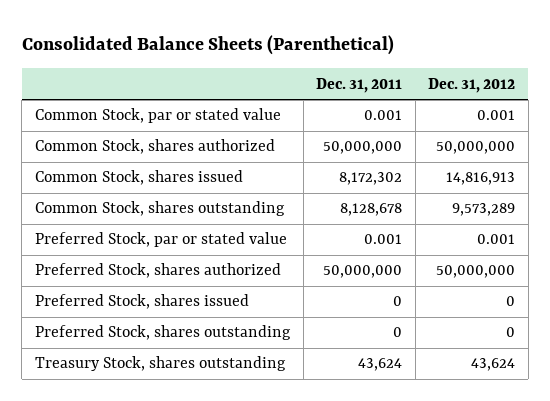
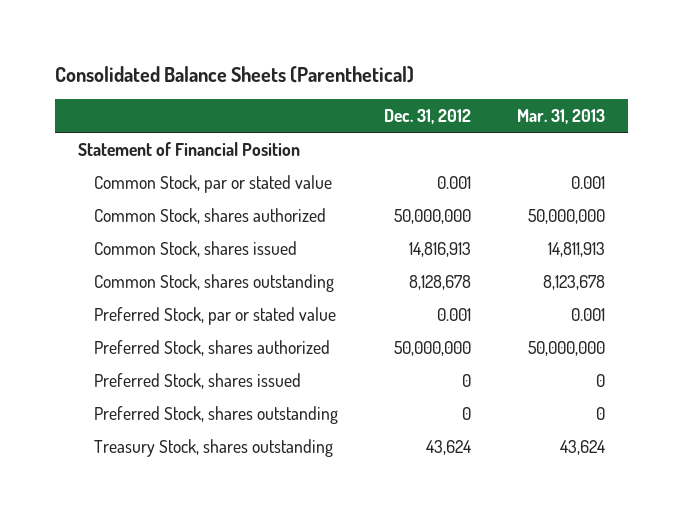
- | Dec. 31, 2011 | Dec. 31, 2012
+ | Dec. 31, 2012 | Mar. 31, 2013
+ Statement of Financial Position
- Common Stock, shares outstanding | 8,128,678 | 9,573,289
+ Common Stock, shares outstanding | 8,128,678 | 8,123,678

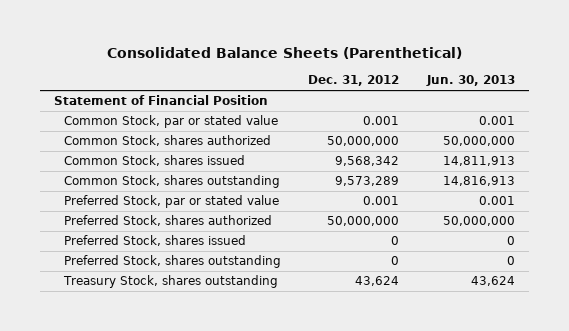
- | Dec. 31, 2012 | Mar. 31, 2013
+ | Dec. 31, 2012 | Jun. 30, 2013
- Common Stock, shares issued | 14,816,913 | 14,811,913
- Common Stock, shares outstanding | 8,128,678 | 8,123,678
+ Common Stock, shares issued | 9,568,342 | 14,811,913
+ Common Stock, shares outstanding | 9,573,289 | 14,816,913

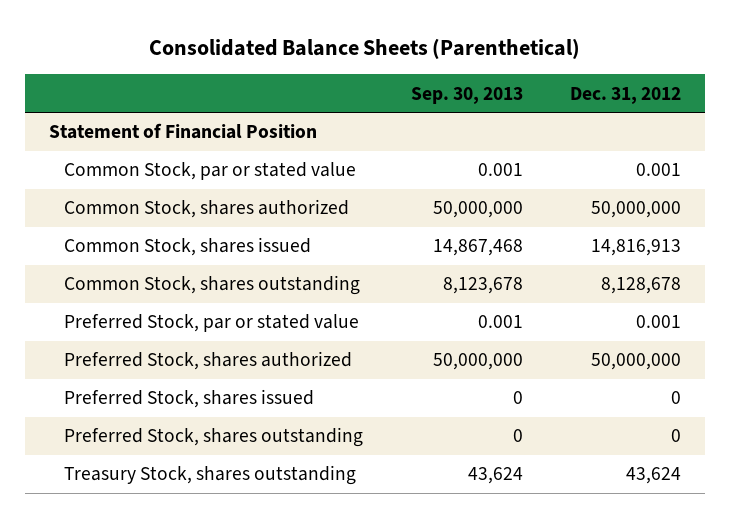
- | Dec. 31, 2012 | Jun. 30, 2013
+ | Sep. 30, 2013 | Dec. 31, 2012
- Common Stock, shares issued | 9,568,342 | 14,811,913
- Common Stock, shares outstanding | 9,573,289 | 14,816,913
+ Common Stock, shares issued | 14,867,468 | 14,816,913
+ Common Stock, shares outstanding | 8,123,678 | 8,128,678

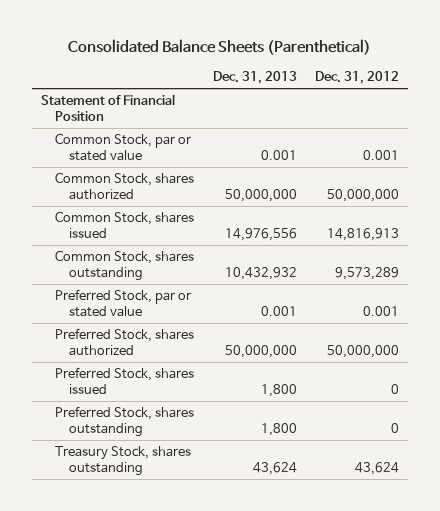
- | Sep. 30, 2013 | Dec. 31, 2012
+ | Dec. 31, 2013 | Dec. 31, 2012
- Common Stock, shares outstanding | 8,123,678 | 8,128,678
+ Common Stock, shares outstanding | 10,432,932 | 9,573,289

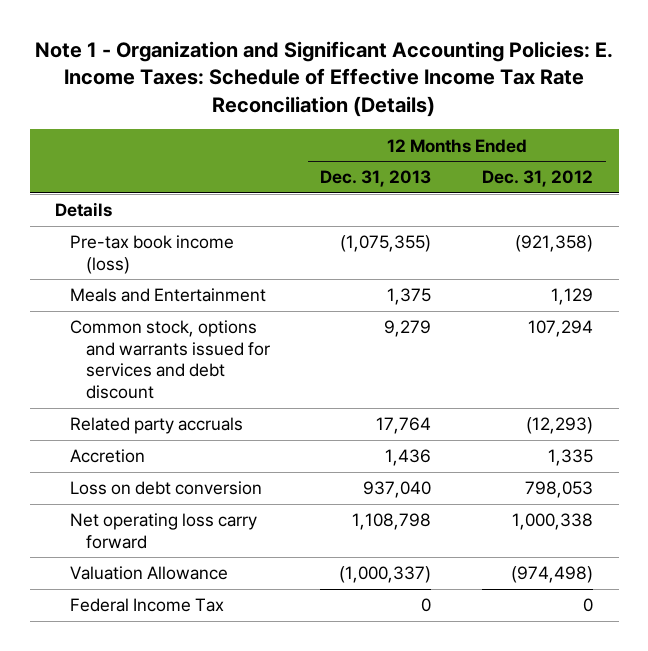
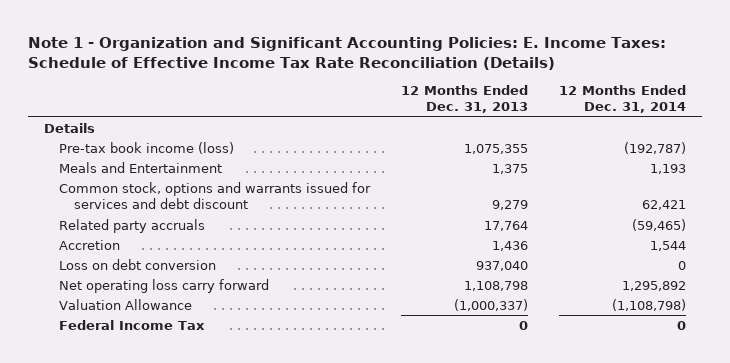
- | 12 Months Ended Dec. 31, 2013 | 12 Months Ended Dec. 31, 2012
+ | 12 Months Ended Dec. 31, 2013 | 12 Months Ended Dec. 31, 2014
- Pre-tax book income (loss) | (1,075,355) | (921,358)
+ Pre-tax book income (loss) | 1,075,355 | (192,787)

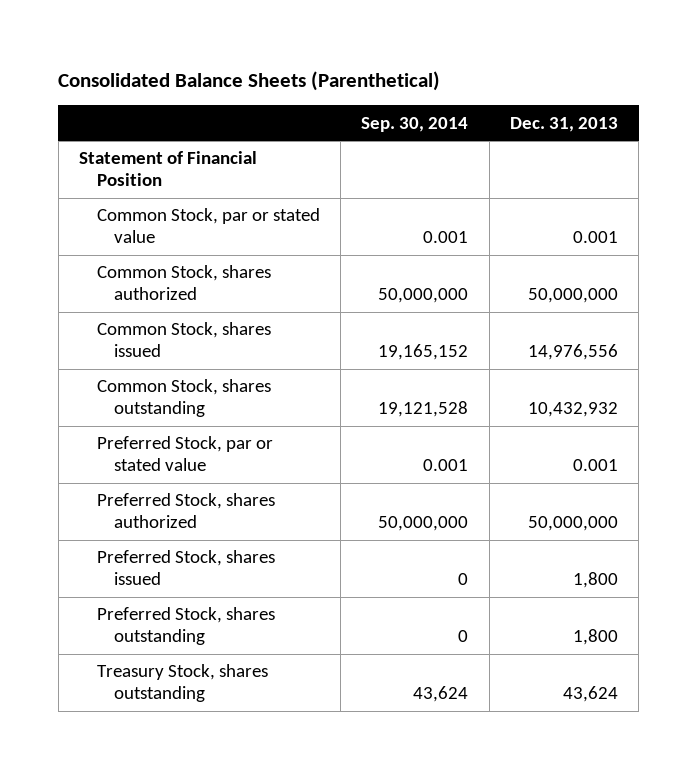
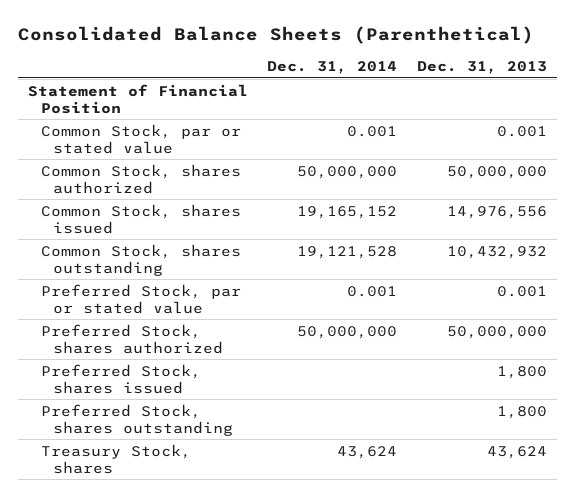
- | Sep. 30, 2014 | Dec. 31, 2013
+ | Dec. 31, 2014 | Dec. 31, 2013
- Treasury Stock, shares outstanding | 43,624 | 43,624
+ Treasury Stock, shares | 43,624 | 43,624

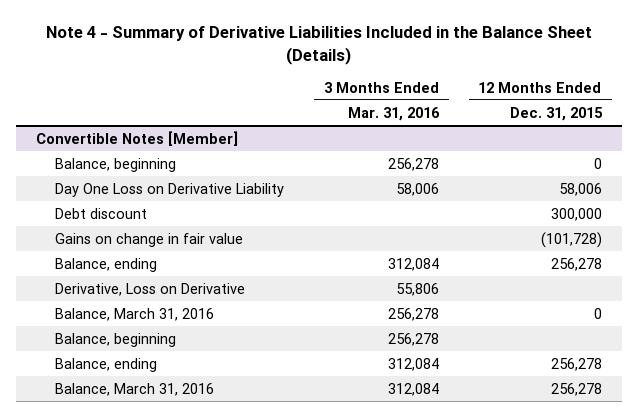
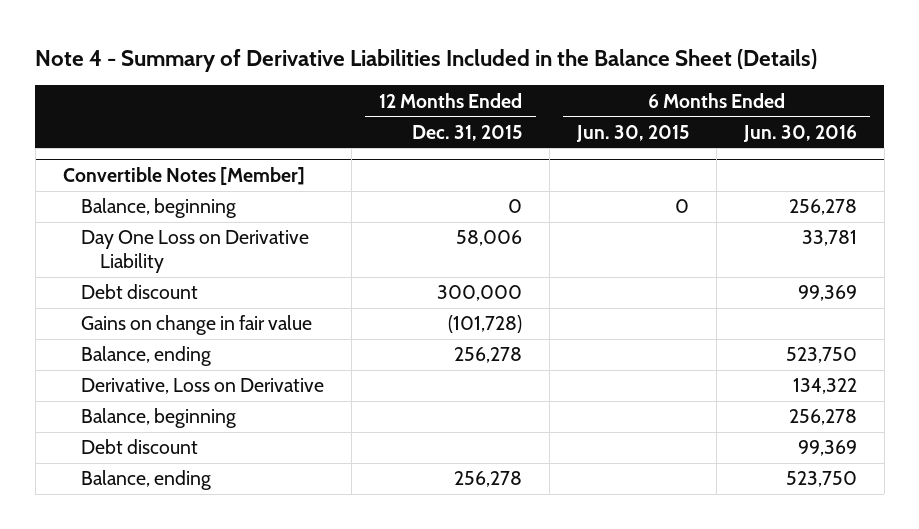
- | 3 Months Ended Mar. 31, 2016 | 12 Months Ended Dec. 31, 2015
+ | 12 Months Ended Dec. 31, 2015 | 6 Months Ended Jun. 30, 2015 | 6 Months Ended Jun. 30, 2016
@ Convertible Notes [Member]
- Balance, March 31, 2016 | 256,278 | 0
+ Debt discount | | | 99,369
- Balance, March 31, 2016 | 312,084 | 256,278

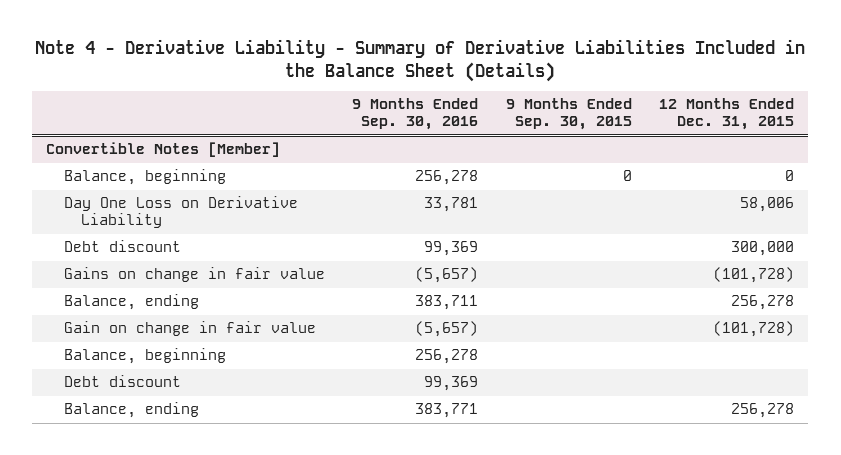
- Note 4 - Summary of Derivative Liabilities Included in the Balance Sheet (Details)
+ Note 4 - Derivative Liability - Summary of Derivative Liabilities Included in the Balance Sheet (Details)
- | 12 Months Ended Dec. 31, 2015 | 6 Months Ended Jun. 30, 2015 | 6 Months Ended Jun. 30, 2016
+ | 9 Months Ended Sep. 30, 2016 | 9 Months Ended Sep. 30, 2015 | 12 Months Ended Dec. 31, 2015
@ Convertible Notes [Member]
- Derivative, Loss on Derivative | | | 134,322
+ Gain on change in fair value | (5,657) | | (101,728)

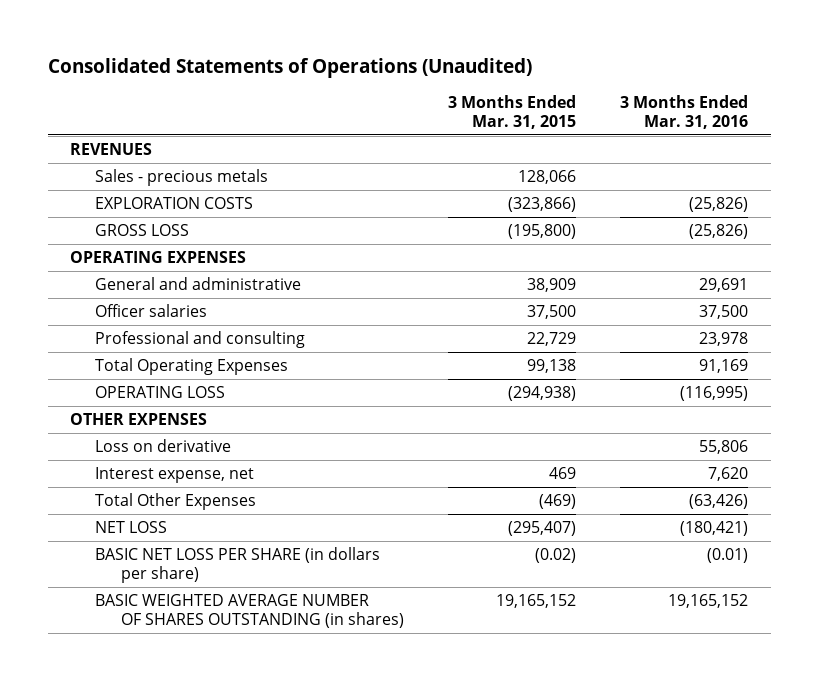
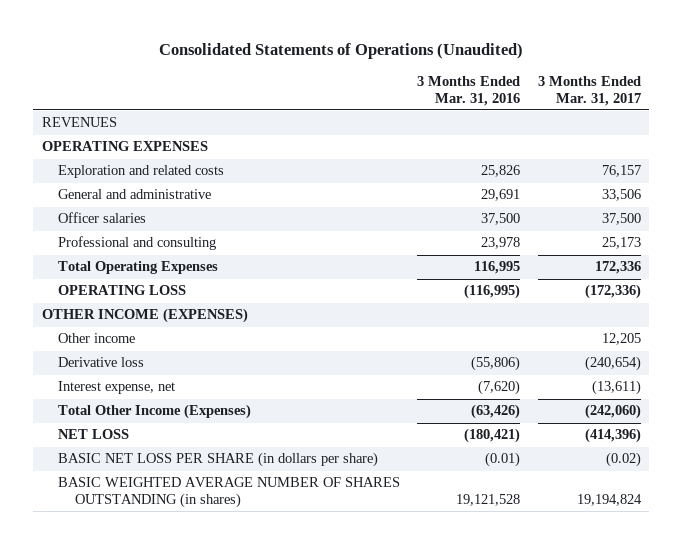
- | 3 Months Ended Mar. 31, 2015 | 3 Months Ended Mar. 31, 2016
+ | 3 Months Ended Mar. 31, 2016 | 3 Months Ended Mar. 31, 2017
- Sales - precious metals | 128,066 |
- EXPLORATION COSTS | (323,866) | (25,826)
- GROSS LOSS | (195,800) | (25,826)
+ Exploration and related costs | 25,826 | 76,157
- Total Operating Expenses | 99,138 | 91,169
+ Total Operating Expenses | 116,995 | 172,336
- OTHER EXPENSES
- Loss on derivative | | 55,806
- Interest expense, net | 469 | 7,620
- Total Other Expenses | (469) | (63,426)
+ OTHER INCOME (EXPENSES)
+ Other income | | 12,205
+ Derivative loss | (55,806) | (240,654)
+ Interest expense, net | (7,620) | (13,611)
+ Total Other Income (Expenses) | (63,426) | (242,060)
- BASIC WEIGHTED AVERAGE NUMBER OF SHARES OUTSTANDING (in shares) | 19,165,152 | 19,165,152
+ BASIC WEIGHTED AVERAGE NUMBER OF SHARES OUTSTANDING (in shares) | 19,121,528 | 19,194,824

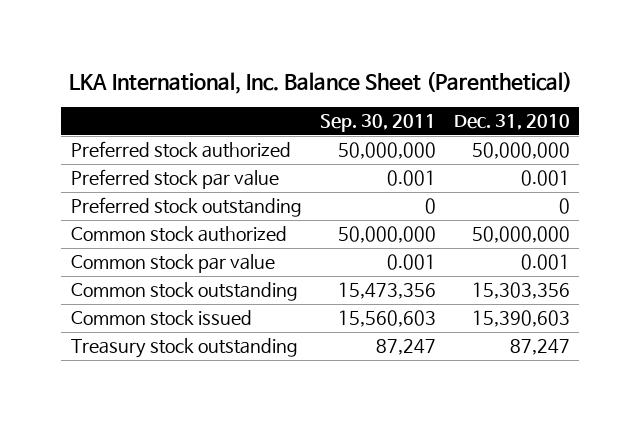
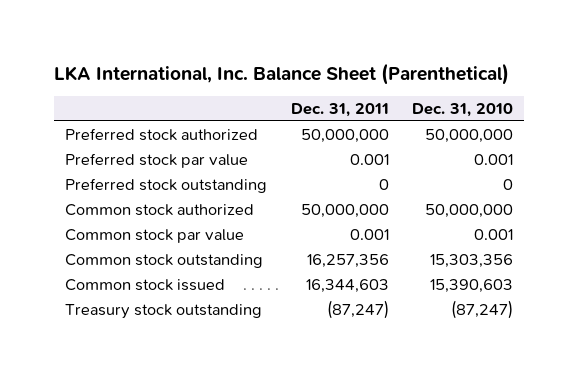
- | Sep. 30, 2011 | Dec. 31, 2010
+ | Dec. 31, 2011 | Dec. 31, 2010
- Treasury stock outstanding | 87,247 | 87,247
+ Treasury stock outstanding | (87,247) | (87,247)

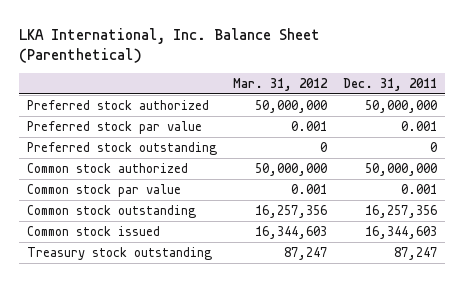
- | Dec. 31, 2011 | Dec. 31, 2010
+ | Mar. 31, 2012 | Dec. 31, 2011
- Treasury stock outstanding | (87,247) | (87,247)
+ Treasury stock outstanding | 87,247 | 87,247

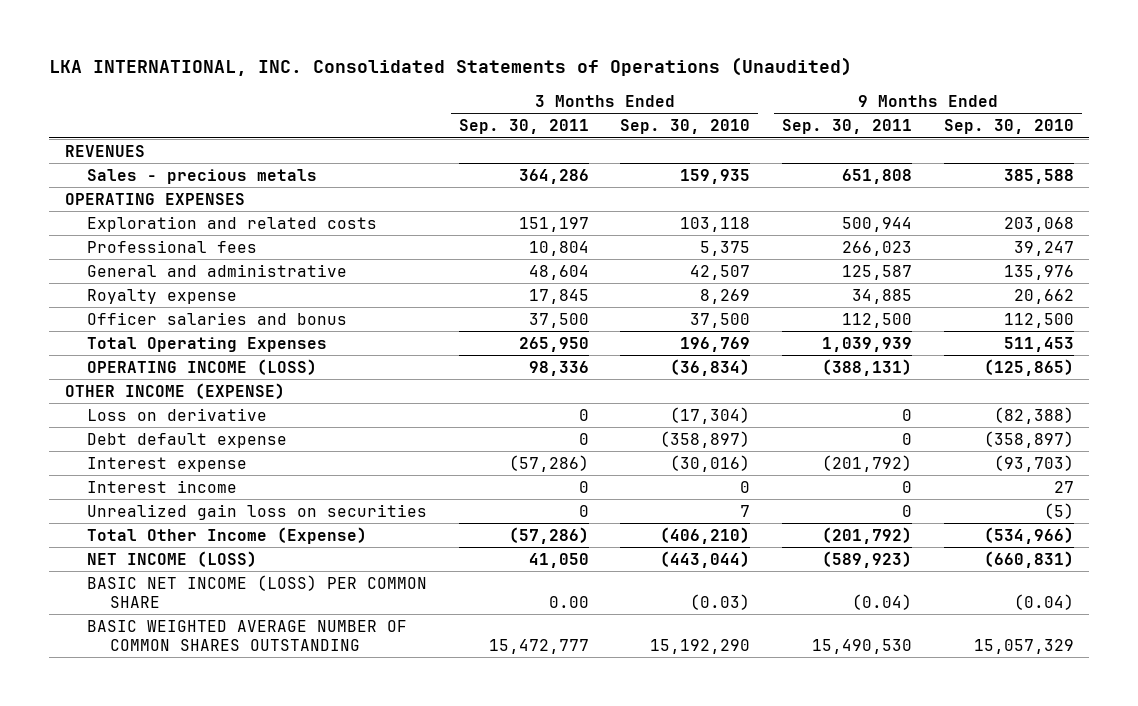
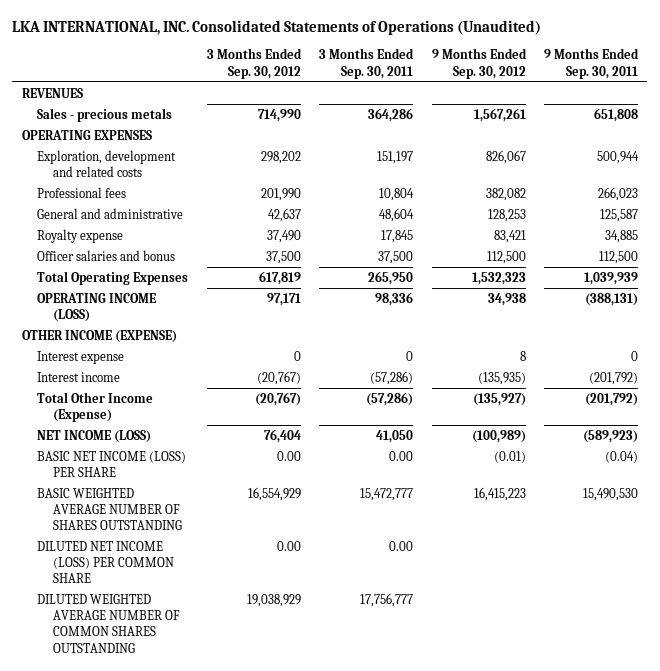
- | 3 Months Ended Sep. 30, 2011 | 3 Months Ended Sep. 30, 2010 | 9 Months Ended Sep. 30, 2011 | 9 Months Ended Sep. 30, 2010
+ | 3 Months Ended Sep. 30, 2012 | 3 Months Ended Sep. 30, 2011 | 9 Months Ended Sep. 30, 2012 | 9 Months Ended Sep. 30, 2011
- Exploration and related costs | 151,197 | 103,118 | 500,944 | 203,068
+ Exploration, development and related costs | 298,202 | 151,197 | 826,067 | 500,944
- Loss on derivative | 0 | (17,304) | 0 | (82,388)
- Debt default expense | 0 | (358,897) | 0 | (358,897)
- Interest expense | (57,286) | (30,016) | (201,792) | (93,703)
- Interest income | 0 | 0 | 0 | 27
- Unrealized gain loss on securities | 0 | 7 | 0 | (5)
+ Interest expense | 0 | 0 | 8 | 0
+ Interest income | (20,767) | (57,286) | (135,935) | (201,792)
- BASIC NET INCOME (LOSS) PER COMMON SHARE | 0.00 | (0.03) | (0.04) | (0.04)
- BASIC WEIGHTED AVERAGE NUMBER OF COMMON SHARES OUTSTANDING | 15,472,777 | 15,192,290 | 15,490,530 | 15,057,329
+ BASIC NET INCOME (LOSS) PER SHARE | 0.00 | 0.00 | (0.01) | (0.04)
+ BASIC WEIGHTED AVERAGE NUMBER OF SHARES OUTSTANDING | 16,554,929 | 15,472,777 | 16,415,223 | 15,490,530
+ DILUTED NET INCOME (LOSS) PER COMMON SHARE | 0.00 | 0.00 | |
+ DILUTED WEIGHTED AVERAGE NUMBER OF COMMON SHARES OUTSTANDING | 19,038,929 | 17,756,777 | |

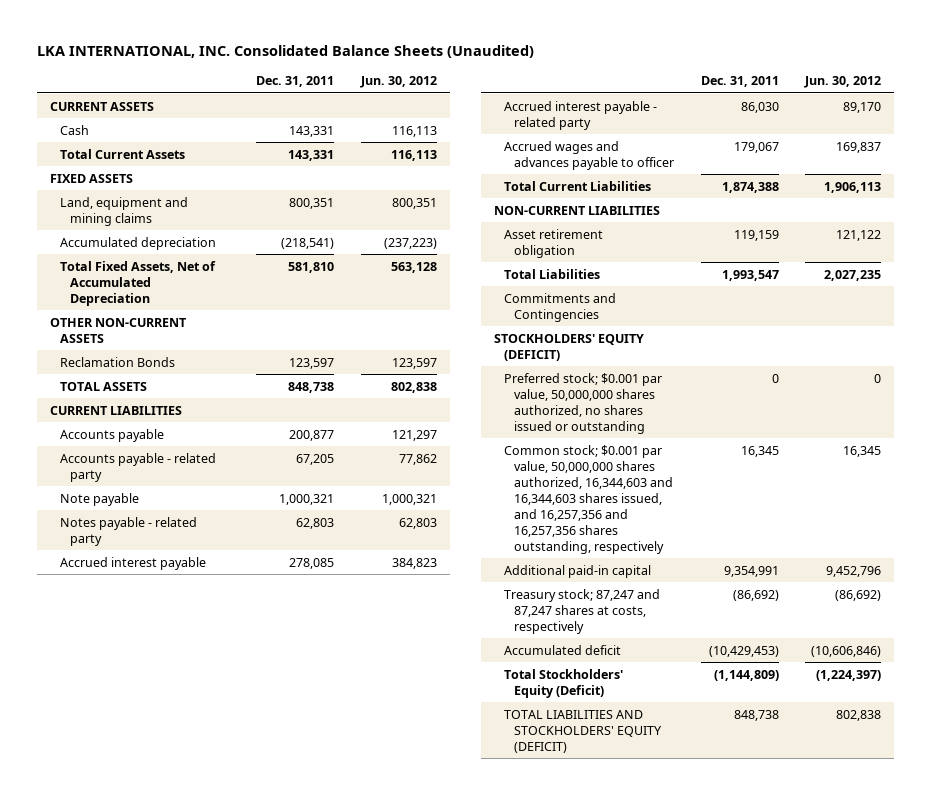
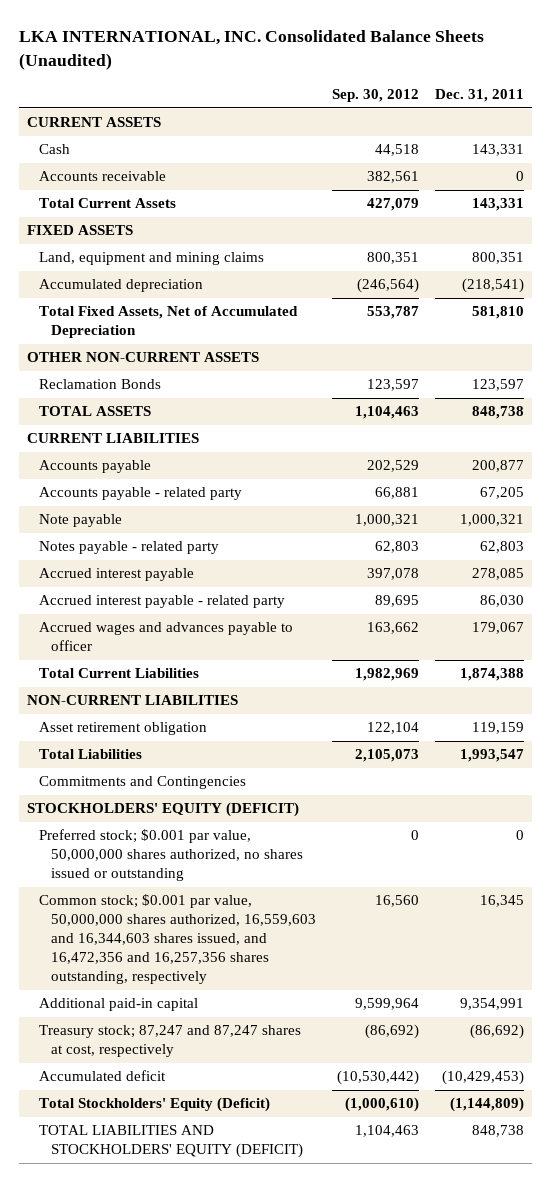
- | Dec. 31, 2011 | Jun. 30, 2012
+ | Sep. 30, 2012 | Dec. 31, 2011
+ Accounts receivable | 382,561 | 0
- Common stock; $0.001 par value, 50,000,000 shares authorized, 16,344,603 and 16,344,603 shares issued, and 16,257,356 and 16,257,356 shares outstanding, respectively | 16,345 | 16,345
+ Common stock; $0.001 par value, 50,000,000 shares authorized, 16,559,603 and 16,344,603 shares issued, and 16,472,356 and 16,257,356 shares outstanding, respectively | 16,560 | 16,345
- Treasury stock; 87,247 and 87,247 shares at costs, respectively | (86,692) | (86,692)
+ Treasury stock; 87,247 and 87,247 shares at cost, respectively | (86,692) | (86,692)

